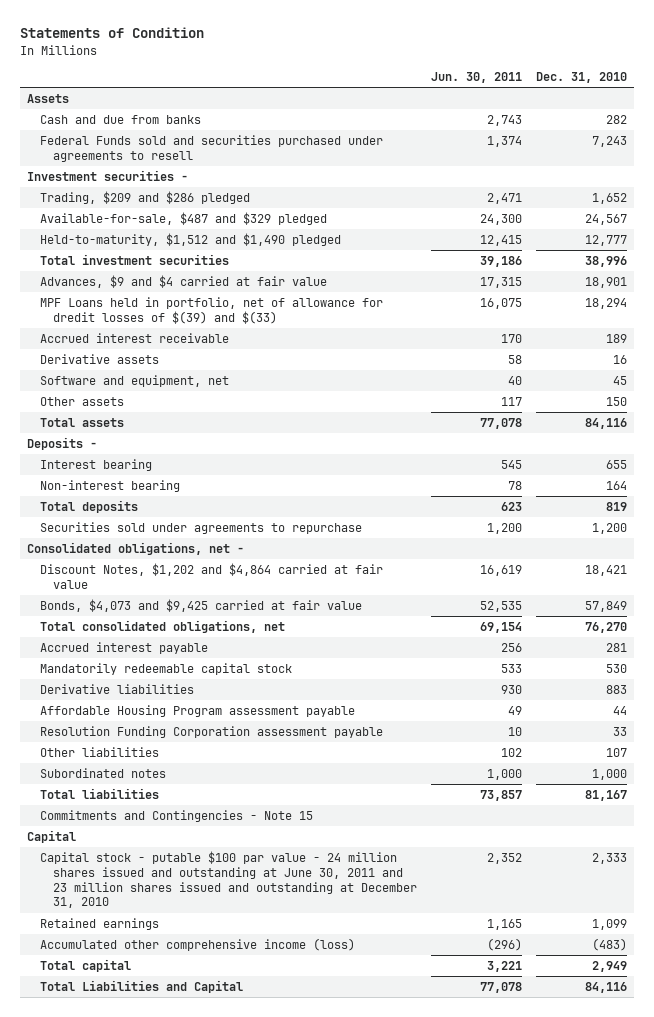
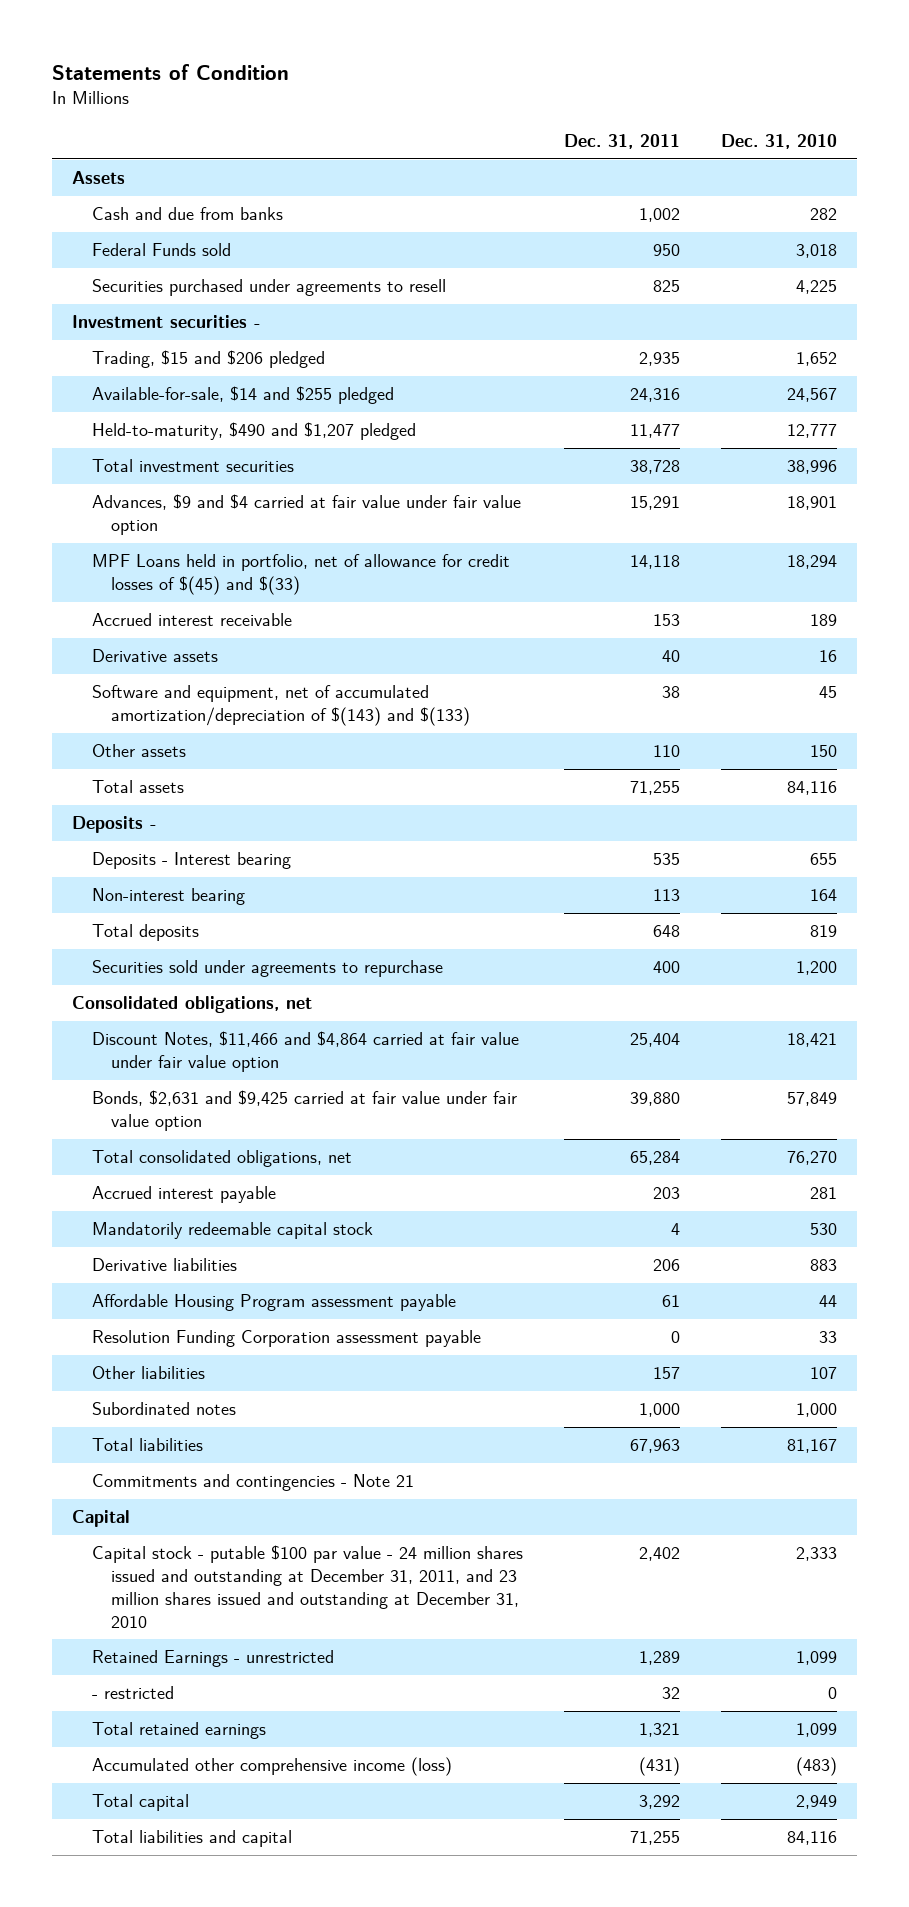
- | Jun. 30, 2011 | Dec. 31, 2010
+ | Dec. 31, 2011 | Dec. 31, 2010
- Federal Funds sold and securities purchased under agreements to resell | 1,374 | 7,243
+ Federal Funds sold | 950 | 3,018
+ Securities purchased under agreements to resell | 825 | 4,225
- Trading, $209 and $286 pledged | 2,471 | 1,652
- Available-for-sale, $487 and $329 pledged | 24,300 | 24,567
- Held-to-maturity, $1,512 and $1,490 pledged | 12,415 | 12,777
+ Trading, $15 and $206 pledged | 2,935 | 1,652
+ Available-for-sale, $14 and $255 pledged | 24,316 | 24,567
+ Held-to-maturity, $490 and $1,207 pledged | 11,477 | 12,777
- Advances, $9 and $4 carried at fair value | 17,315 | 18,901
- MPF Loans held in portfolio, net of allowance for dredit losses of $(39) and $(33) | 16,075 | 18,294
+ Advances, $9 and $4 carried at fair value under fair value option | 15,291 | 18,901
+ MPF Loans held in portfolio, net of allowance for credit losses of $(45) and $(33) | 14,118 | 18,294
- Software and equipment, net | 40 | 45
+ Software and equipment, net of accumulated amortization/depreciation of $(143) and $(133) | 38 | 45
- Interest bearing | 545 | 655
+ Deposits - Interest bearing | 535 | 655
- Consolidated obligations, net -
- Discount Notes, $1,202 and $4,864 carried at fair value | 16,619 | 18,421
- Bonds, $4,073 and $9,425 carried at fair value | 52,535 | 57,849
+ Consolidated obligations, net
+ Discount Notes, $11,466 and $4,864 carried at fair value under fair value option | 25,404 | 18,421
+ Bonds, $2,631 and $9,425 carried at fair value under fair value option | 39,880 | 57,849
- Commitments and Contingencies - Note 15
+ Commitments and contingencies - Note 21
- Capital stock - putable $100 par value - 24 million shares issued and outstanding at June 30, 2011 and 23 million shares issued and outstanding at December 31, 2010 | 2,352 | 2,333
- Retained earnings | 1,165 | 1,099
+ Capital stock - putable $100 par value - 24 million shares issued and outstanding at December 31, 2011, and 23 million shares issued and outstanding at December 31, 2010 | 2,402 | 2,333
+ Retained Earnings - unrestricted | 1,289 | 1,099
+ - restricted | 32 | 0
+ Total retained earnings | 1,321 | 1,099
- Total Liabilities and Capital | 77,078 | 84,116
+ Total liabilities and capital | 71,255 | 84,116

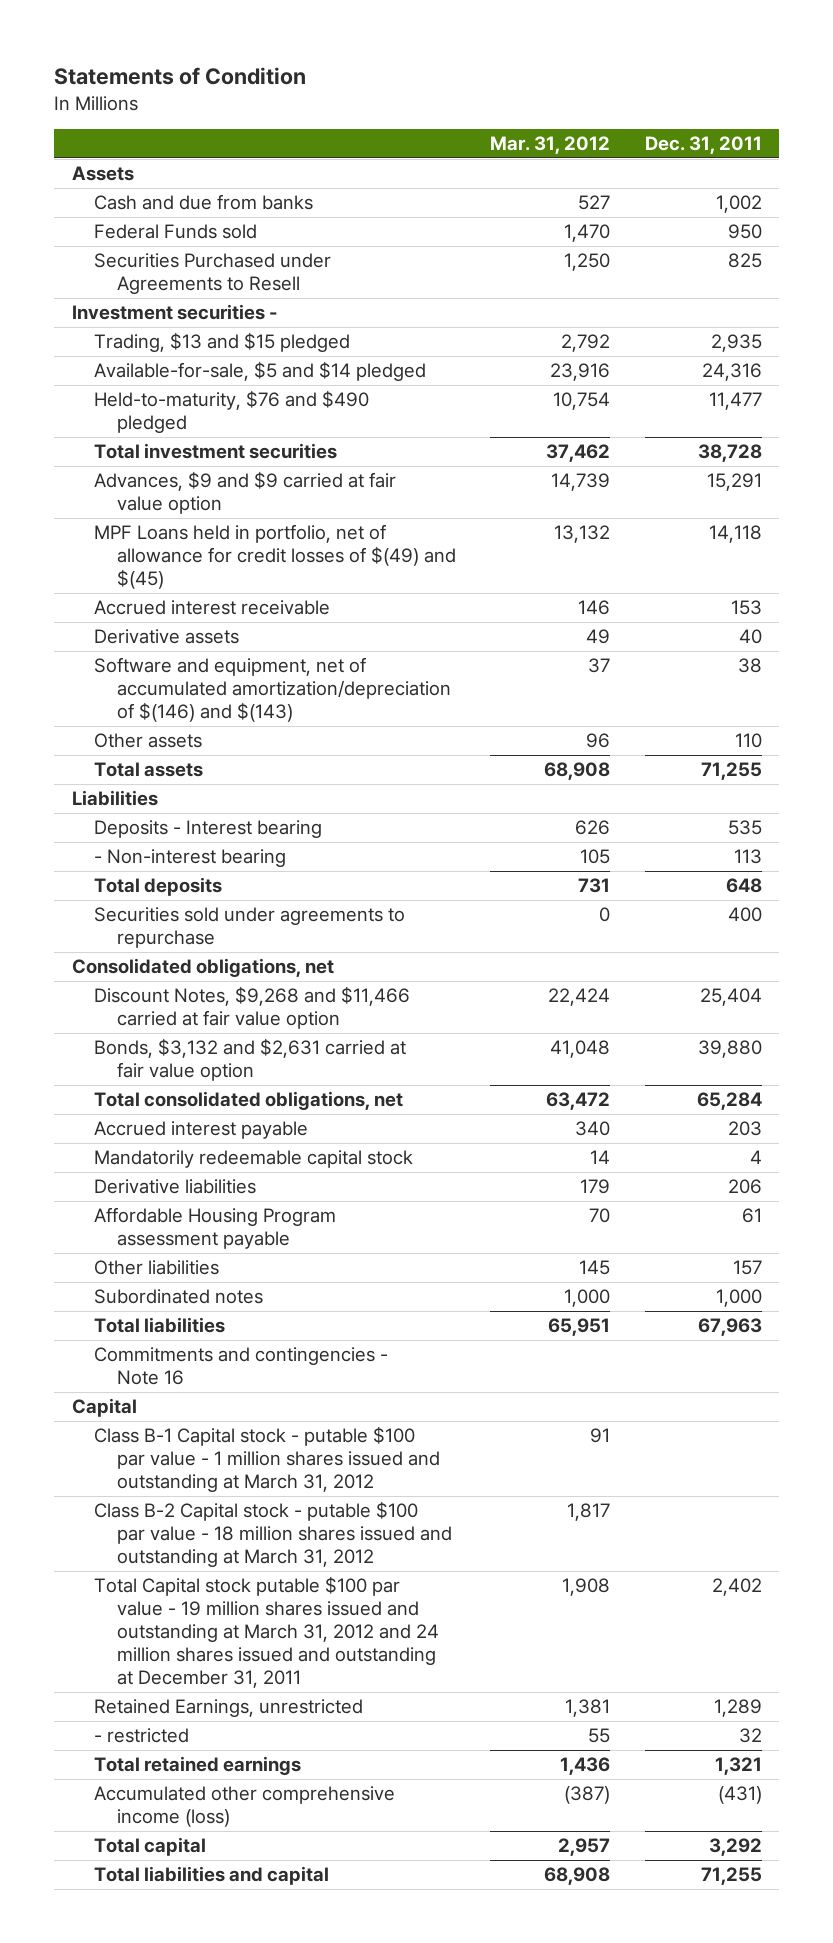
- | Dec. 31, 2011 | Dec. 31, 2010
+ | Mar. 31, 2012 | Dec. 31, 2011
- Securities purchased under agreements to resell | 825 | 4,225
+ Securities Purchased under Agreements to Resell | 1,250 | 825
- Trading, $15 and $206 pledged | 2,935 | 1,652
- Available-for-sale, $14 and $255 pledged | 24,316 | 24,567
- Held-to-maturity, $490 and $1,207 pledged | 11,477 | 12,777
+ Trading, $13 and $15 pledged | 2,792 | 2,935
+ Available-for-sale, $5 and $14 pledged | 23,916 | 24,316
+ Held-to-maturity, $76 and $490 pledged | 10,754 | 11,477
- Advances, $9 and $4 carried at fair value under fair value option | 15,291 | 18,901
- MPF Loans held in portfolio, net of allowance for credit losses of $(45) and $(33) | 14,118 | 18,294
+ Advances, $9 and $9 carried at fair value option | 14,739 | 15,291
+ MPF Loans held in portfolio, net of allowance for credit losses of $(49) and $(45) | 13,132 | 14,118
- Software and equipment, net of accumulated amortization/depreciation of $(143) and $(133) | 38 | 45
+ Software and equipment, net of accumulated amortization/depreciation of $(146) and $(143) | 37 | 38
- Deposits -
+ Liabilities
- Non-interest bearing | 113 | 164
+ - Non-interest bearing | 105 | 113
- Discount Notes, $11,466 and $4,864 carried at fair value under fair value option | 25,404 | 18,421
- Bonds, $2,631 and $9,425 carried at fair value under fair value option | 39,880 | 57,849
+ Discount Notes, $9,268 and $11,466 carried at fair value option | 22,424 | 25,404
+ Bonds, $3,132 and $2,631 carried at fair value option | 41,048 | 39,880
- Resolution Funding Corporation assessment payable | 0 | 33
- Commitments and contingencies - Note 21
+ Commitments and contingencies - Note 16
- Capital stock - putable $100 par value - 24 million shares issued and outstanding at December 31, 2011, and 23 million shares issued and outstanding at December 31, 2010 | 2,402 | 2,333
- Retained Earnings - unrestricted | 1,289 | 1,099
+ Class B-1 Capital stock - putable $100 par value - 1 million shares issued and outstanding at March 31, 2012 | 91 |
+ Class B-2 Capital stock - putable $100 par value - 18 million shares issued and outstanding at March 31, 2012 | 1,817 |
+ Total Capital stock putable $100 par value - 19 million shares issued and outstanding at March 31, 2012 and 24 million shares issued and outstanding at December 31, 2011 | 1,908 | 2,402
+ Retained Earnings, unrestricted | 1,381 | 1,289

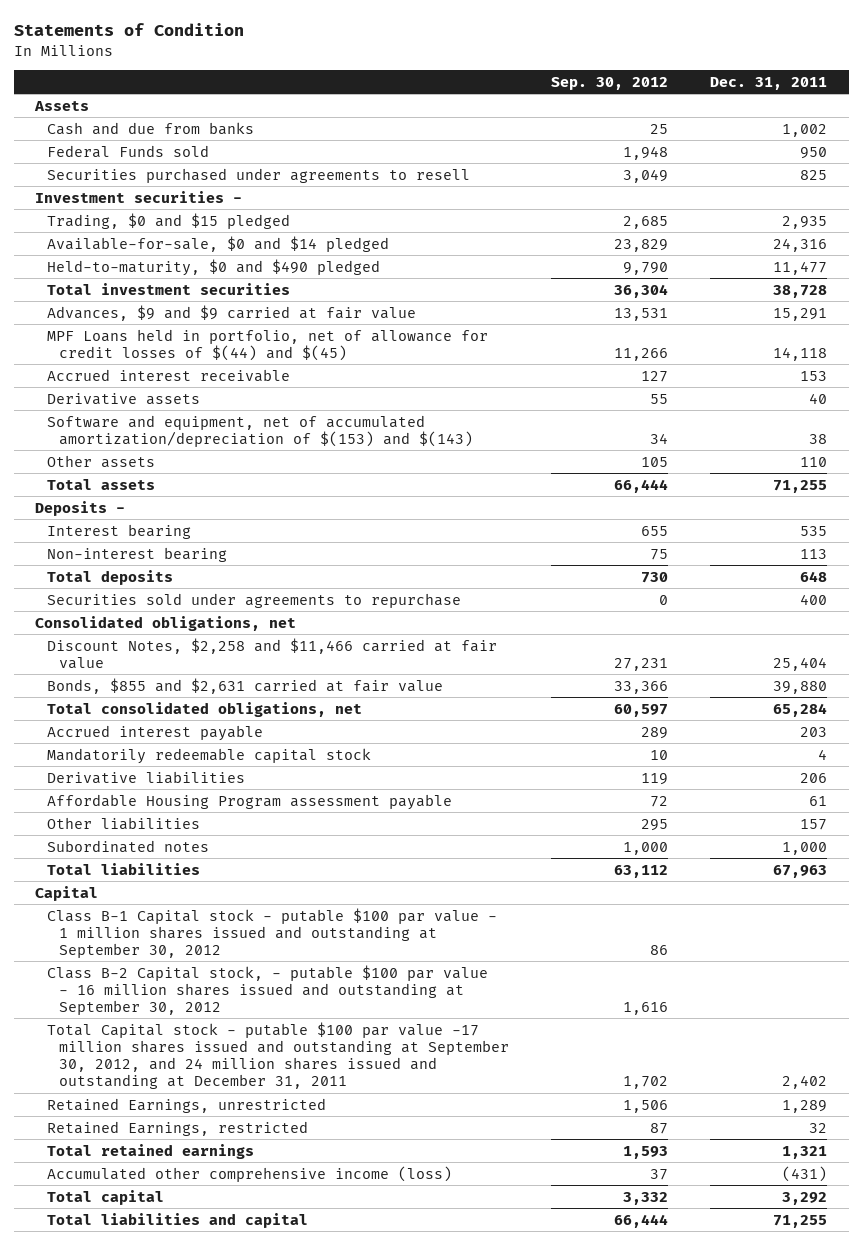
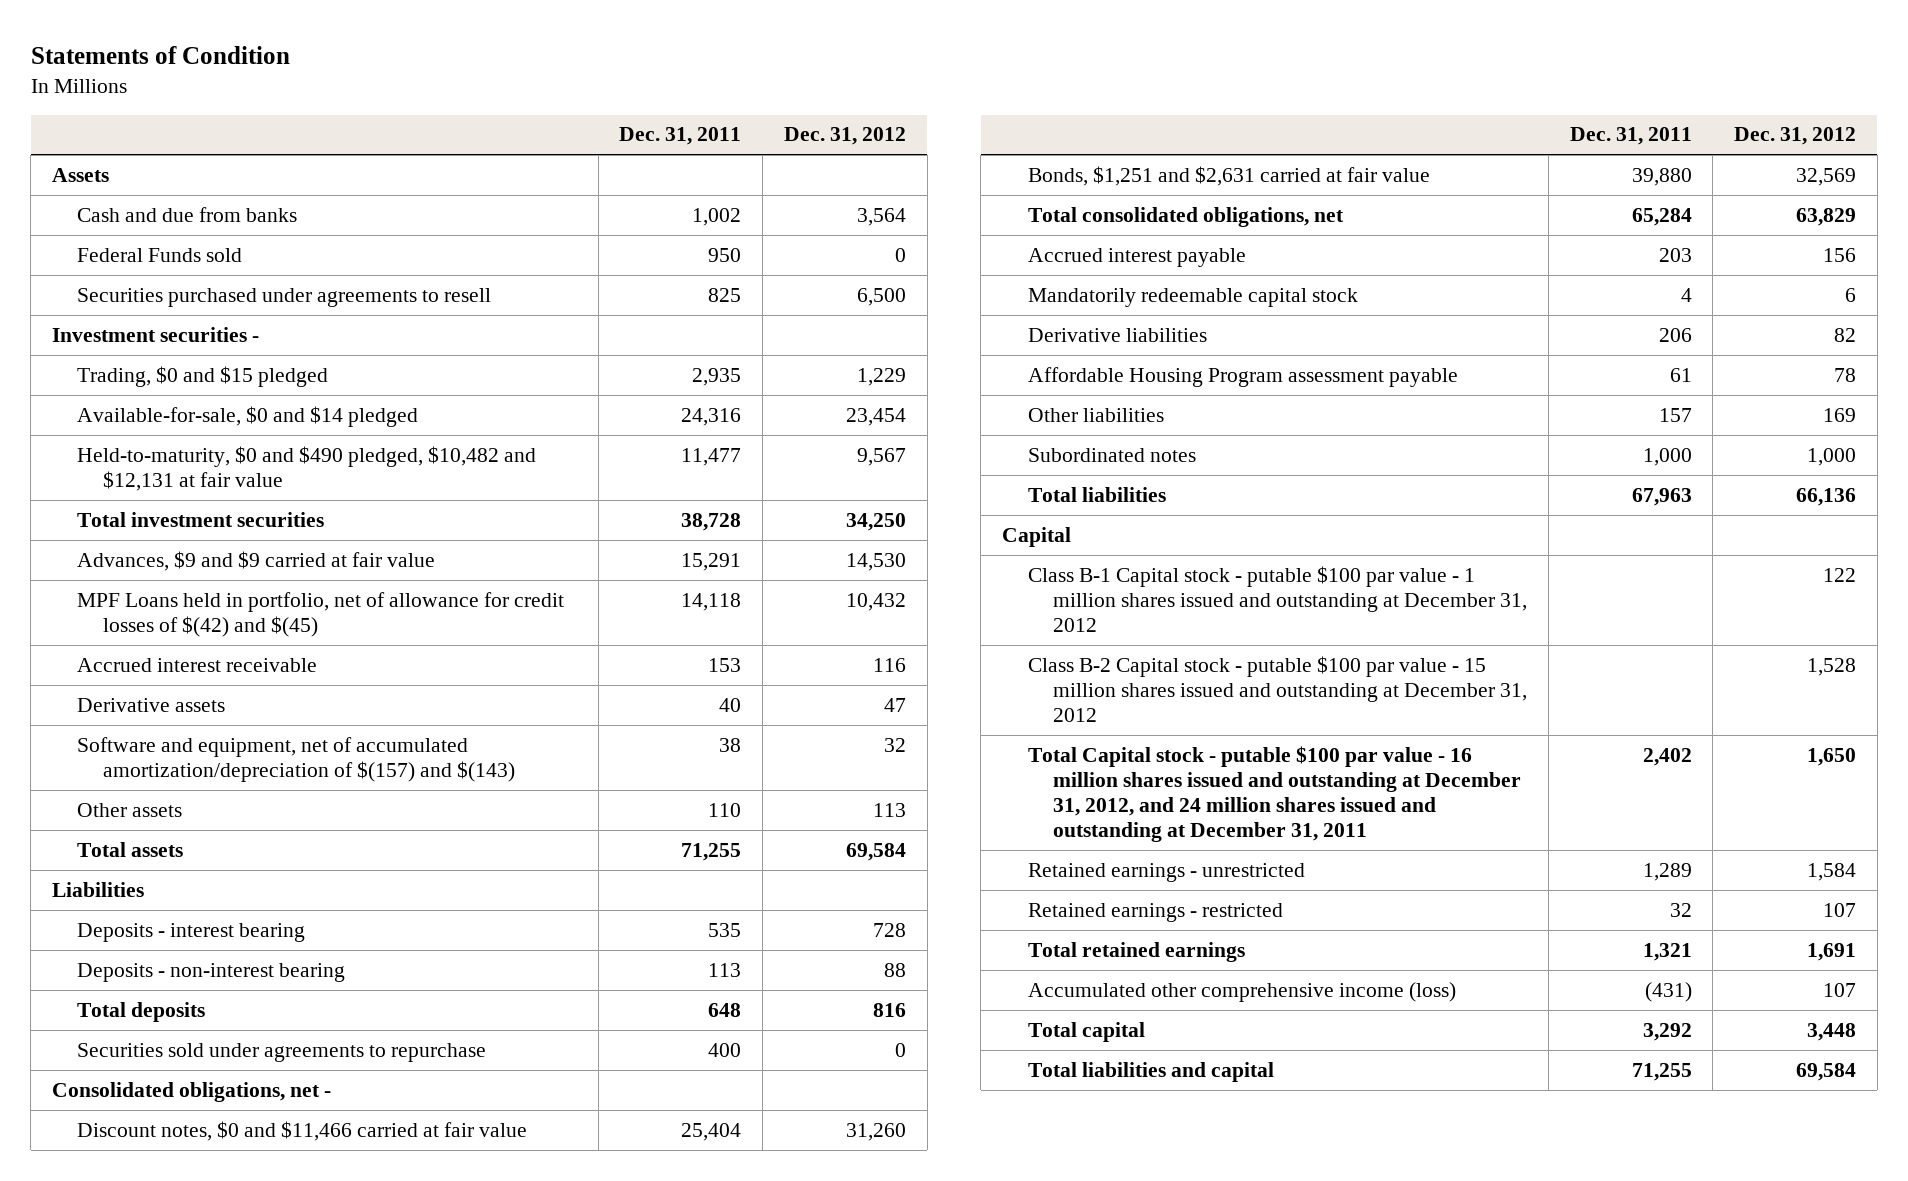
- | Sep. 30, 2012 | Dec. 31, 2011
+ | Dec. 31, 2011 | Dec. 31, 2012
- Held-to-maturity, $0 and $490 pledged | 9,790 | 11,477
+ Held-to-maturity, $0 and $490 pledged, $10,482 and $12,131 at fair value | 11,477 | 9,567
- MPF Loans held in portfolio, net of allowance for credit losses of $(44) and $(45) | 11,266 | 14,118
+ MPF Loans held in portfolio, net of allowance for credit losses of $(42) and $(45) | 14,118 | 10,432
- Software and equipment, net of accumulated amortization/depreciation of $(153) and $(143) | 34 | 38
+ Software and equipment, net of accumulated amortization/depreciation of $(157) and $(143) | 38 | 32
- Deposits -
- Interest bearing | 655 | 535
- Non-interest bearing | 75 | 113
+ Liabilities
+ Deposits - interest bearing | 535 | 728
+ Deposits - non-interest bearing | 113 | 88
- Consolidated obligations, net
- Discount Notes, $2,258 and $11,466 carried at fair value | 27,231 | 25,404
- Bonds, $855 and $2,631 carried at fair value | 33,366 | 39,880
+ Consolidated obligations, net -
+ Discount notes, $0 and $11,466 carried at fair value | 25,404 | 31,260
+ Bonds, $1,251 and $2,631 carried at fair value | 39,880 | 32,569
- Class B-1 Capital stock - putable $100 par value - 1 million shares issued and outstanding at September 30, 2012 | 86 |
- Class B-2 Capital stock, - putable $100 par value - 16 million shares issued and outstanding at September 30, 2012 | 1,616 |
- Total Capital stock - putable $100 par value -17 million shares issued and outstanding at September 30, 2012, and 24 million shares issued and outstanding at December 31, 2011 | 1,702 | 2,402
- Retained Earnings, unrestricted | 1,506 | 1,289
- Retained Earnings, restricted | 87 | 32
+ Class B-1 Capital stock - putable $100 par value - 1 million shares issued and outstanding at December 31, 2012 | | 122
+ Class B-2 Capital stock - putable $100 par value - 15 million shares issued and outstanding at December 31, 2012 | | 1,528
+ Total Capital stock - putable $100 par value - 16 million shares issued and outstanding at December 31, 2012, and 24 million shares issued and outstanding at December 31, 2011 | 2,402 | 1,650
+ Retained earnings - unrestricted | 1,289 | 1,584
+ Retained earnings - restricted | 32 | 107

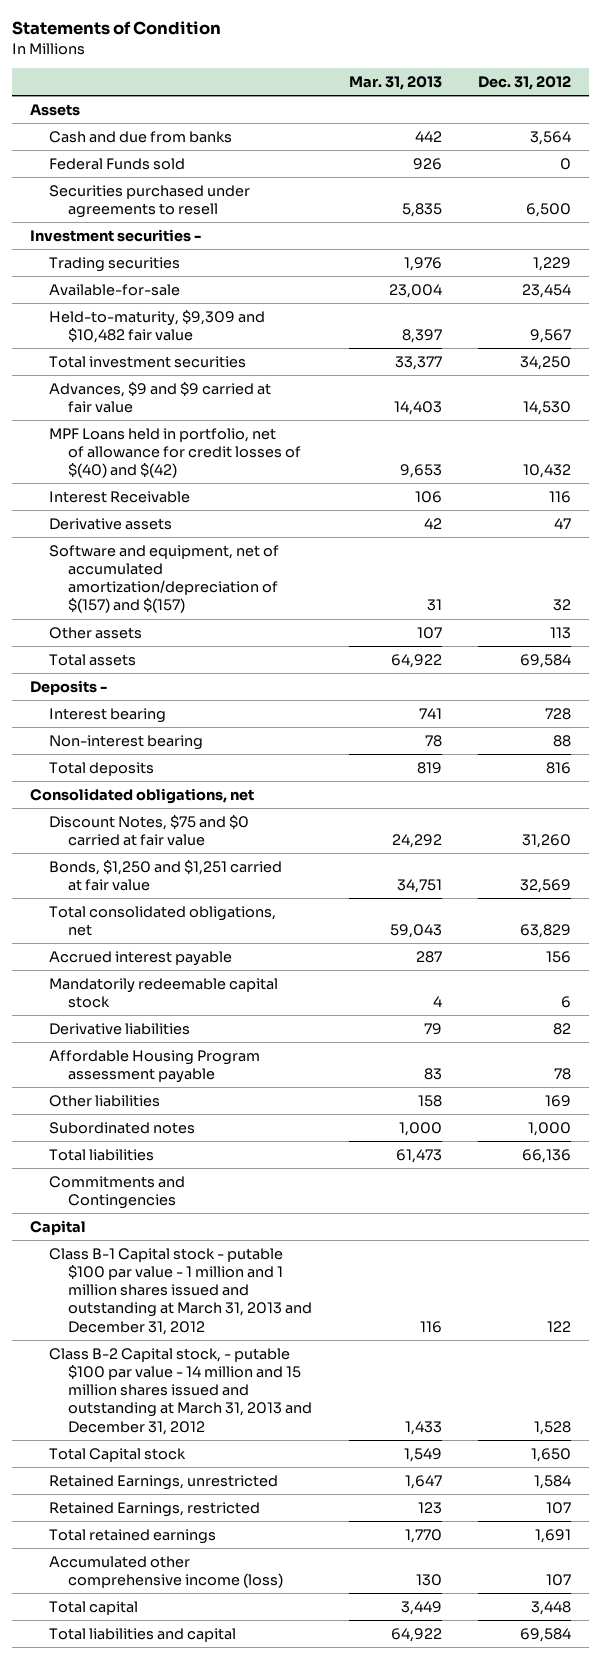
- | Dec. 31, 2011 | Dec. 31, 2012
+ | Mar. 31, 2013 | Dec. 31, 2012
- Trading, $0 and $15 pledged | 2,935 | 1,229
- Available-for-sale, $0 and $14 pledged | 24,316 | 23,454
- Held-to-maturity, $0 and $490 pledged, $10,482 and $12,131 at fair value | 11,477 | 9,567
+ Trading securities | 1,976 | 1,229
+ Available-for-sale | 23,004 | 23,454
+ Held-to-maturity, $9,309 and $10,482 fair value | 8,397 | 9,567
- MPF Loans held in portfolio, net of allowance for credit losses of $(42) and $(45) | 14,118 | 10,432
- Accrued interest receivable | 153 | 116
+ MPF Loans held in portfolio, net of allowance for credit losses of $(40) and $(42) | 9,653 | 10,432
+ Interest Receivable | 106 | 116
- Software and equipment, net of accumulated amortization/depreciation of $(157) and $(143) | 38 | 32
+ Software and equipment, net of accumulated amortization/depreciation of $(157) and $(157) | 31 | 32
- Liabilities
- Deposits - interest bearing | 535 | 728
- Deposits - non-interest bearing | 113 | 88
+ Deposits -
+ Interest bearing | 741 | 728
+ Non-interest bearing | 78 | 88
- Securities sold under agreements to repurchase | 400 | 0
- Consolidated obligations, net -
- Discount notes, $0 and $11,466 carried at fair value | 25,404 | 31,260
- Bonds, $1,251 and $2,631 carried at fair value | 39,880 | 32,569
+ Consolidated obligations, net
+ Discount Notes, $75 and $0 carried at fair value | 24,292 | 31,260
+ Bonds, $1,250 and $1,251 carried at fair value | 34,751 | 32,569
+ Commitments and Contingencies
- Class B-1 Capital stock - putable $100 par value - 1 million shares issued and outstanding at December 31, 2012 | | 122
- Class B-2 Capital stock - putable $100 par value - 15 million shares issued and outstanding at December 31, 2012 | | 1,528
- Total Capital stock - putable $100 par value - 16 million shares issued and outstanding at December 31, 2012, and 24 million shares issued and outstanding at December 31, 2011 | 2,402 | 1,650
- Retained earnings - unrestricted | 1,289 | 1,584
- Retained earnings - restricted | 32 | 107
+ Class B-1 Capital stock - putable $100 par value - 1 million and 1 million shares issued and outstanding at March 31, 2013 and December 31, 2012 | 116 | 122
+ Class B-2 Capital stock, - putable $100 par value - 14 million and 15 million shares issued and outstanding at March 31, 2013 and December 31, 2012 | 1,433 | 1,528
+ Total Capital stock | 1,549 | 1,650
+ Retained Earnings, unrestricted | 1,647 | 1,584
+ Retained Earnings, restricted | 123 | 107

